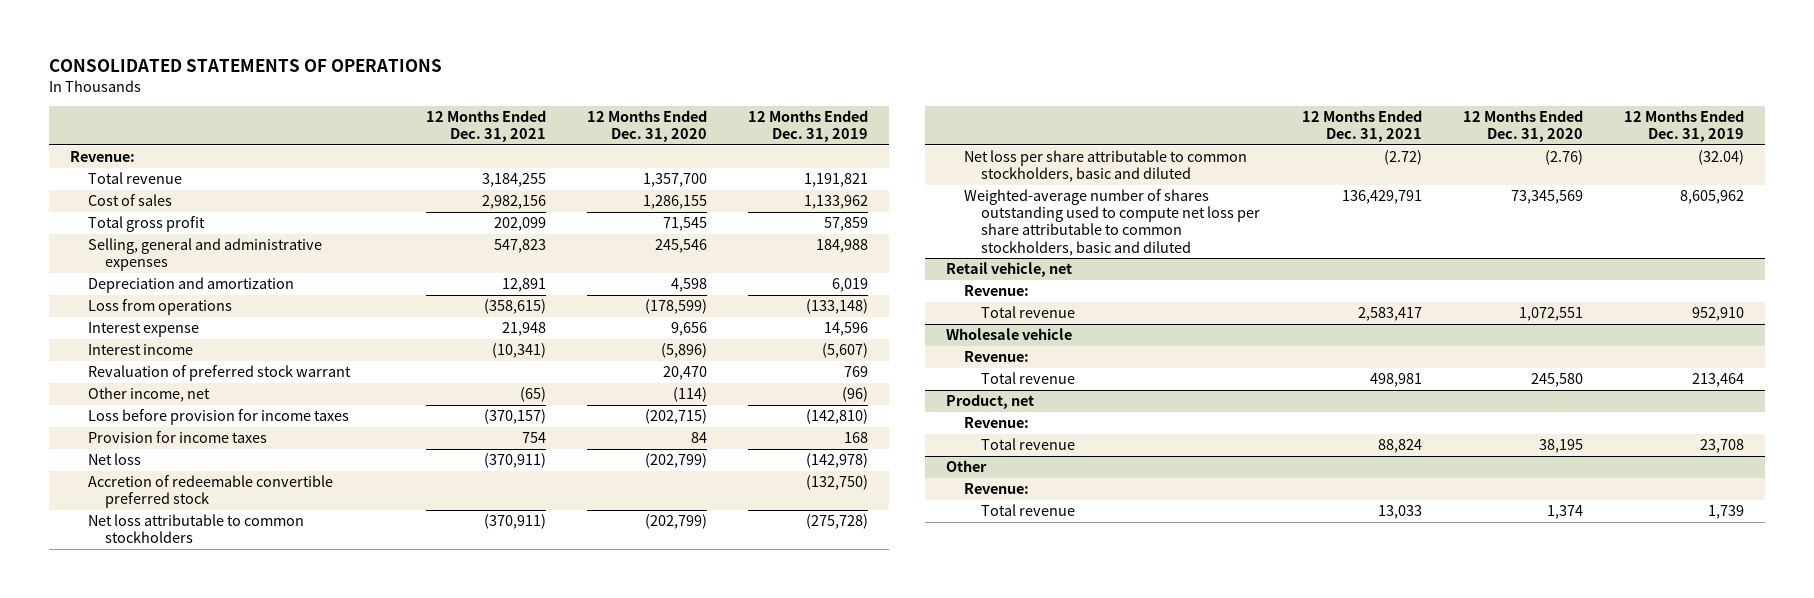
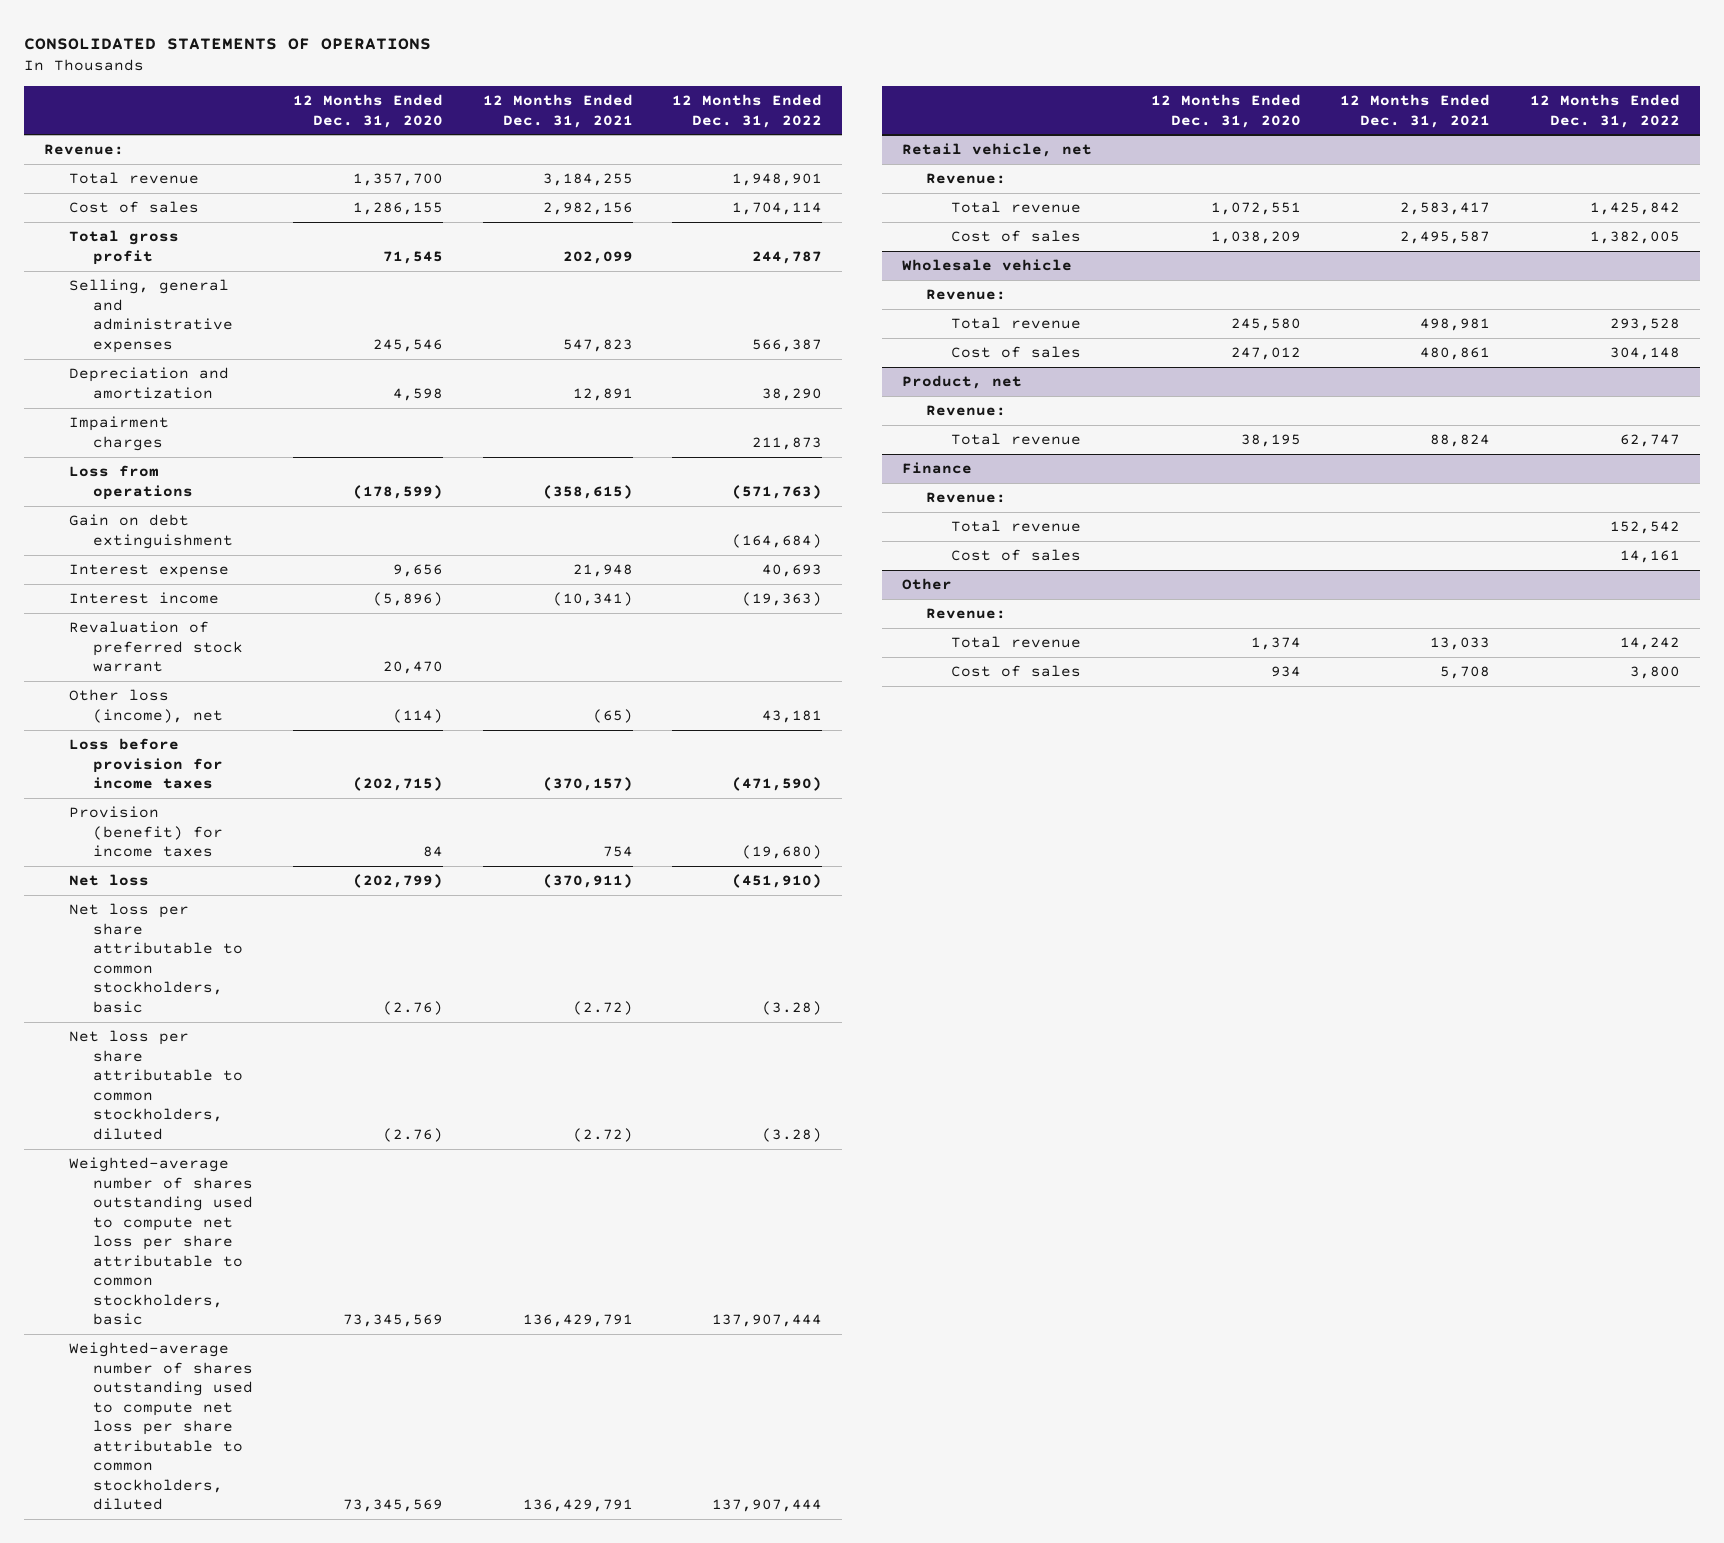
- | 12 Months Ended Dec. 31, 2021 | 12 Months Ended Dec. 31, 2020 | 12 Months Ended Dec. 31, 2019
+ | 12 Months Ended Dec. 31, 2020 | 12 Months Ended Dec. 31, 2021 | 12 Months Ended Dec. 31, 2022
+ Impairment charges | | | 211,873
+ Gain on debt extinguishment | | | (164,684)
- Other income, net | (65) | (114) | (96)
+ Other loss (income), net | (114) | (65) | 43,181
- Provision for income taxes | 754 | 84 | 168
+ Provision (benefit) for income taxes | 84 | 754 | (19,680)
- Accretion of redeemable convertible preferred stock | | | (132,750)
- Net loss attributable to common stockholders | (370,911) | (202,799) | (275,728)
- Net loss per share attributable to common stockholders, basic and diluted | (2.72) | (2.76) | (32.04)
- Weighted-average number of shares outstanding used to compute net loss per share attributable to common stockholders, basic and diluted | 136,429,791 | 73,345,569 | 8,605,962
+ Net loss per share attributable to common stockholders, basic | (2.76) | (2.72) | (3.28)
+ Net loss per share attributable to common stockholders, diluted | (2.76) | (2.72) | (3.28)
+ Weighted-average number of shares outstanding used to compute net loss per share attributable to common stockholders, basic | 73,345,569 | 136,429,791 | 137,907,444
+ Weighted-average number of shares outstanding used to compute net loss per share attributable to common stockholders, diluted | 73,345,569 | 136,429,791 | 137,907,444
@ Retail vehicle, net
+ Cost of sales | 1,038,209 | 2,495,587 | 1,382,005
@ Wholesale vehicle
+ Cost of sales | 247,012 | 480,861 | 304,148
+ Finance
+ Revenue:
+ Total revenue | | | 152,542
+ Cost of sales | | | 14,161
@ Other
+ Cost of sales | 934 | 5,708 | 3,800

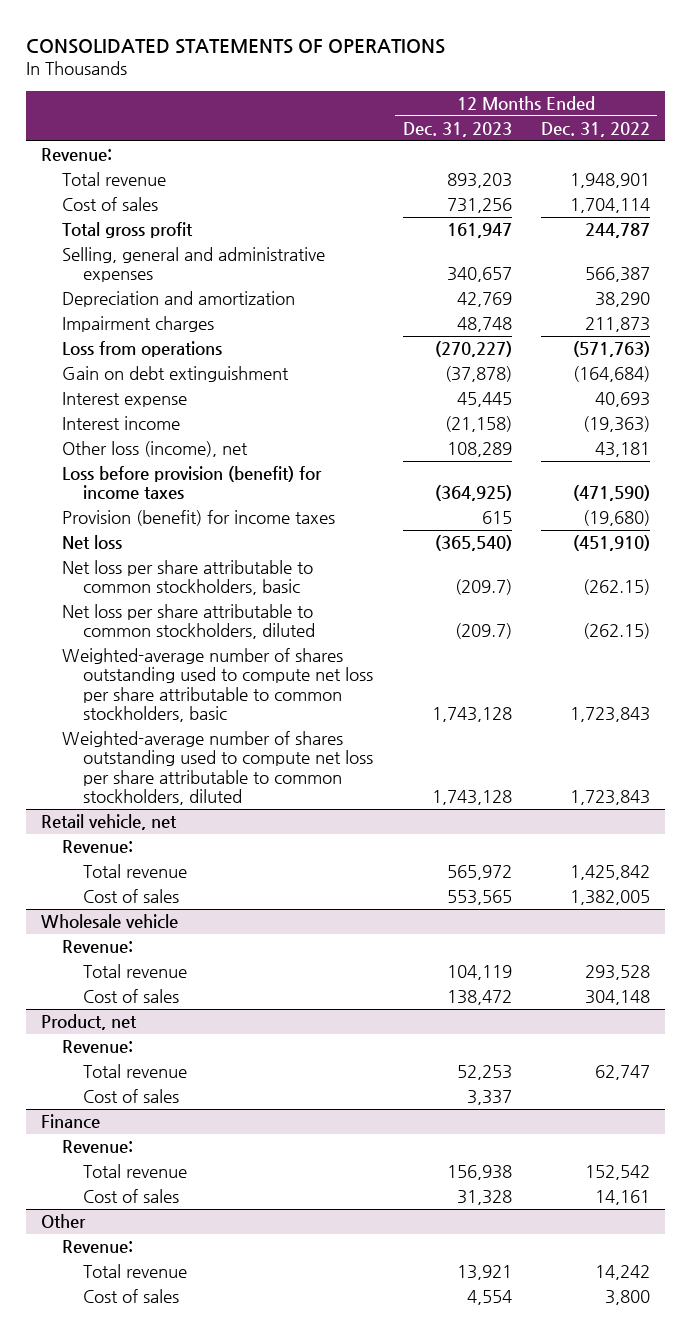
- | 12 Months Ended Dec. 31, 2020 | 12 Months Ended Dec. 31, 2021 | 12 Months Ended Dec. 31, 2022
+ | 12 Months Ended Dec. 31, 2023 | 12 Months Ended Dec. 31, 2022
- Revaluation of preferred stock warrant | 20,470 | |
- Loss before provision for income taxes | (202,715) | (370,157) | (471,590)
+ Loss before provision (benefit) for income taxes | (364,925) | (471,590)
- Net loss per share attributable to common stockholders, basic | (2.76) | (2.72) | (3.28)
- Net loss per share attributable to common stockholders, diluted | (2.76) | (2.72) | (3.28)
- Weighted-average number of shares outstanding used to compute net loss per share attributable to common stockholders, basic | 73,345,569 | 136,429,791 | 137,907,444
- Weighted-average number of shares outstanding used to compute net loss per share attributable to common stockholders, diluted | 73,345,569 | 136,429,791 | 137,907,444
+ Net loss per share attributable to common stockholders, basic | (209.7) | (262.15)
+ Net loss per share attributable to common stockholders, diluted | (209.7) | (262.15)
+ Weighted-average number of shares outstanding used to compute net loss per share attributable to common stockholders, basic | 1,743,128 | 1,723,843
+ Weighted-average number of shares outstanding used to compute net loss per share attributable to common stockholders, diluted | 1,743,128 | 1,723,843
@ Product, net
+ Cost of sales | 3,337 |

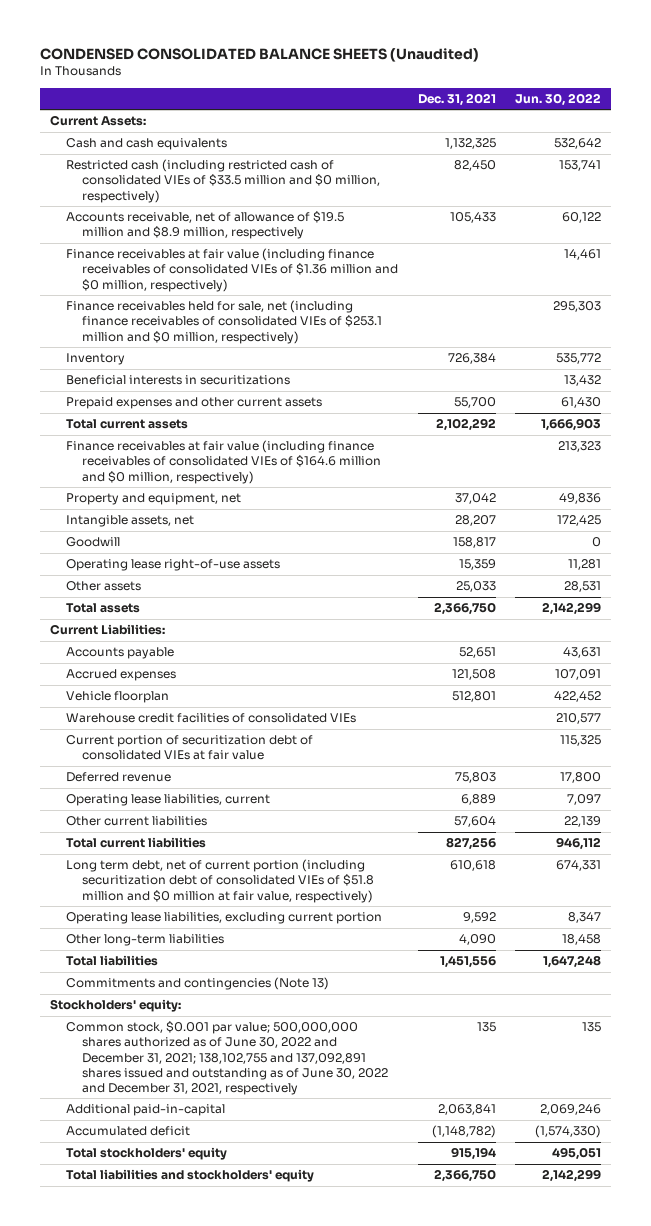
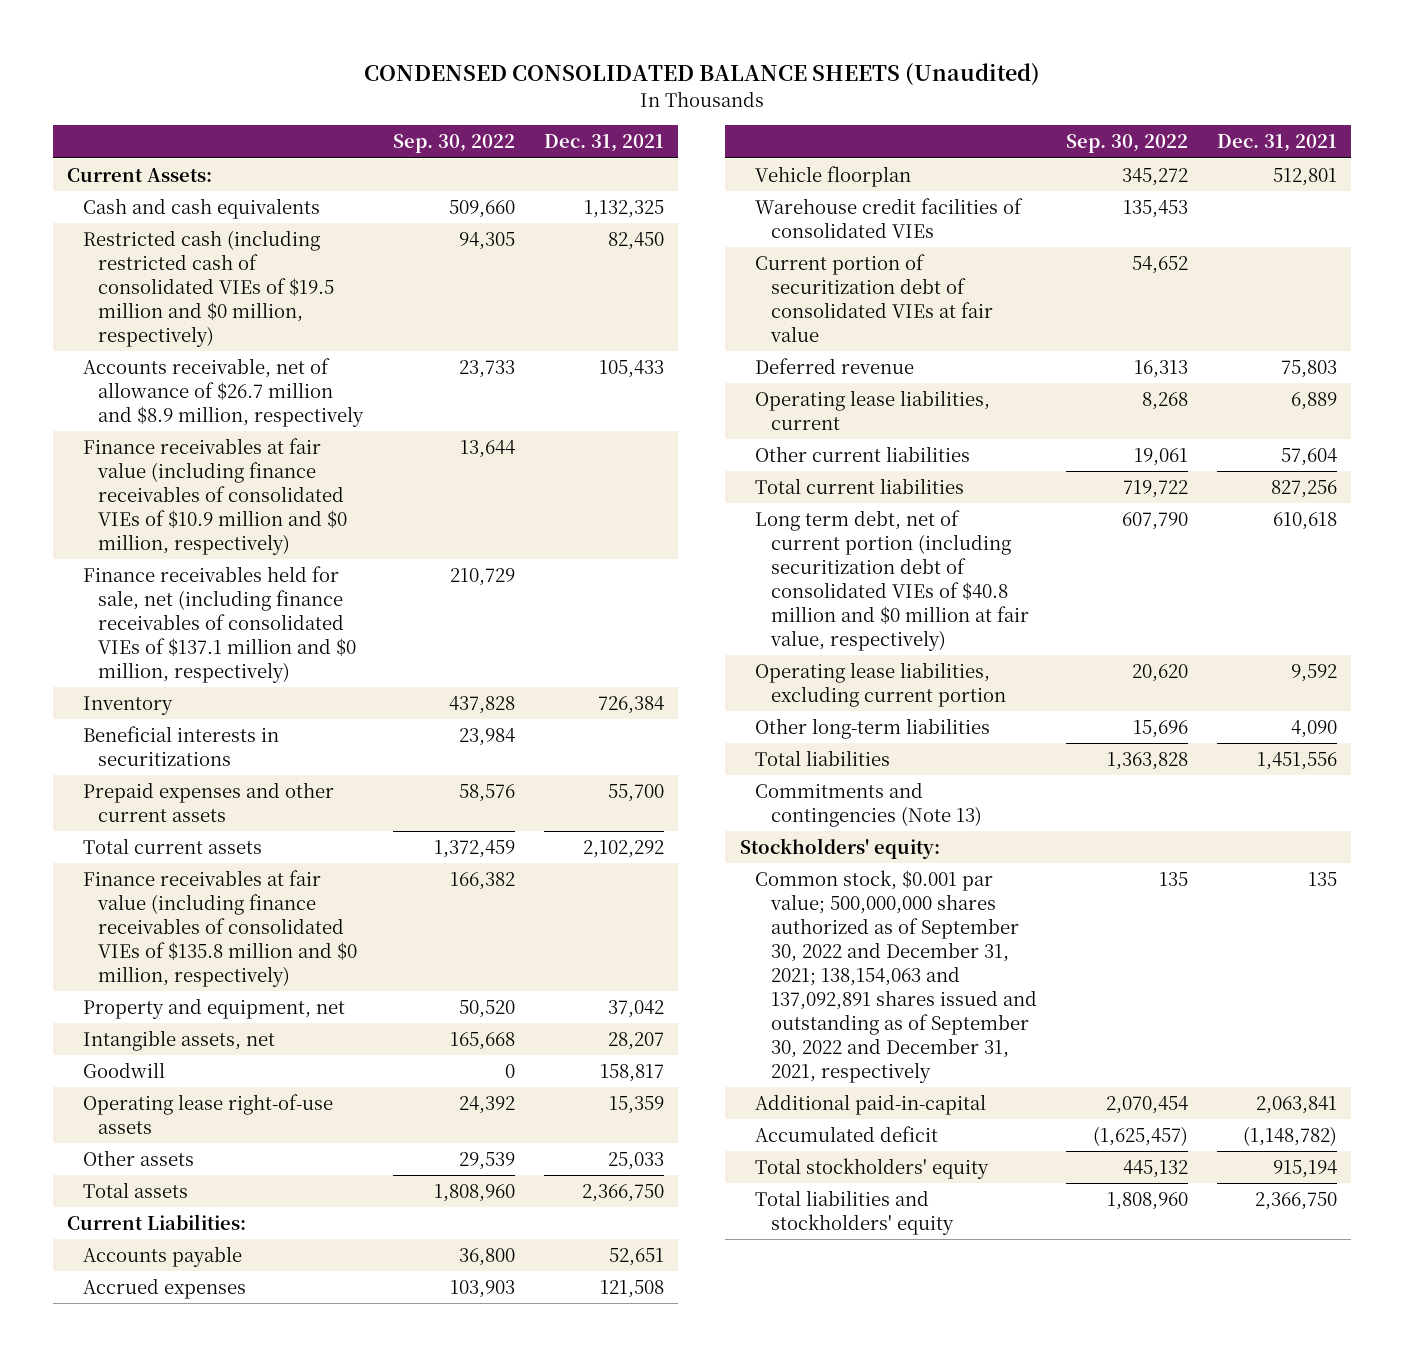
- | Dec. 31, 2021 | Jun. 30, 2022
+ | Sep. 30, 2022 | Dec. 31, 2021
- Restricted cash (including restricted cash of consolidated VIEs of $33.5 million and $0 million, respectively) | 82,450 | 153,741
- Accounts receivable, net of allowance of $19.5 million and $8.9 million, respectively | 105,433 | 60,122
- Finance receivables at fair value (including finance receivables of consolidated VIEs of $1.36 million and $0 million, respectively) | | 14,461
- Finance receivables held for sale, net (including finance receivables of consolidated VIEs of $253.1 million and $0 million, respectively) | | 295,303
+ Restricted cash (including restricted cash of consolidated VIEs of $19.5 million and $0 million, respectively) | 94,305 | 82,450
+ Accounts receivable, net of allowance of $26.7 million and $8.9 million, respectively | 23,733 | 105,433
+ Finance receivables at fair value (including finance receivables of consolidated VIEs of $10.9 million and $0 million, respectively) | 13,644 |
+ Finance receivables held for sale, net (including finance receivables of consolidated VIEs of $137.1 million and $0 million, respectively) | 210,729 |
- Finance receivables at fair value (including finance receivables of consolidated VIEs of $164.6 million and $0 million, respectively) | | 213,323
+ Finance receivables at fair value (including finance receivables of consolidated VIEs of $135.8 million and $0 million, respectively) | 166,382 |
- Long term debt, net of current portion (including securitization debt of consolidated VIEs of $51.8 million and $0 million at fair value, respectively) | 610,618 | 674,331
+ Long term debt, net of current portion (including securitization debt of consolidated VIEs of $40.8 million and $0 million at fair value, respectively) | 607,790 | 610,618
- Common stock, $0.001 par value; 500,000,000 shares authorized as of June 30, 2022 and December 31, 2021; 138,102,755 and 137,092,891 shares issued and outstanding as of June 30, 2022 and December 31, 2021, respectively | 135 | 135
+ Common stock, $0.001 par value; 500,000,000 shares authorized as of September 30, 2022 and December 31, 2021; 138,154,063 and 137,092,891 shares issued and outstanding as of September 30, 2022 and December 31, 2021, respectively | 135 | 135

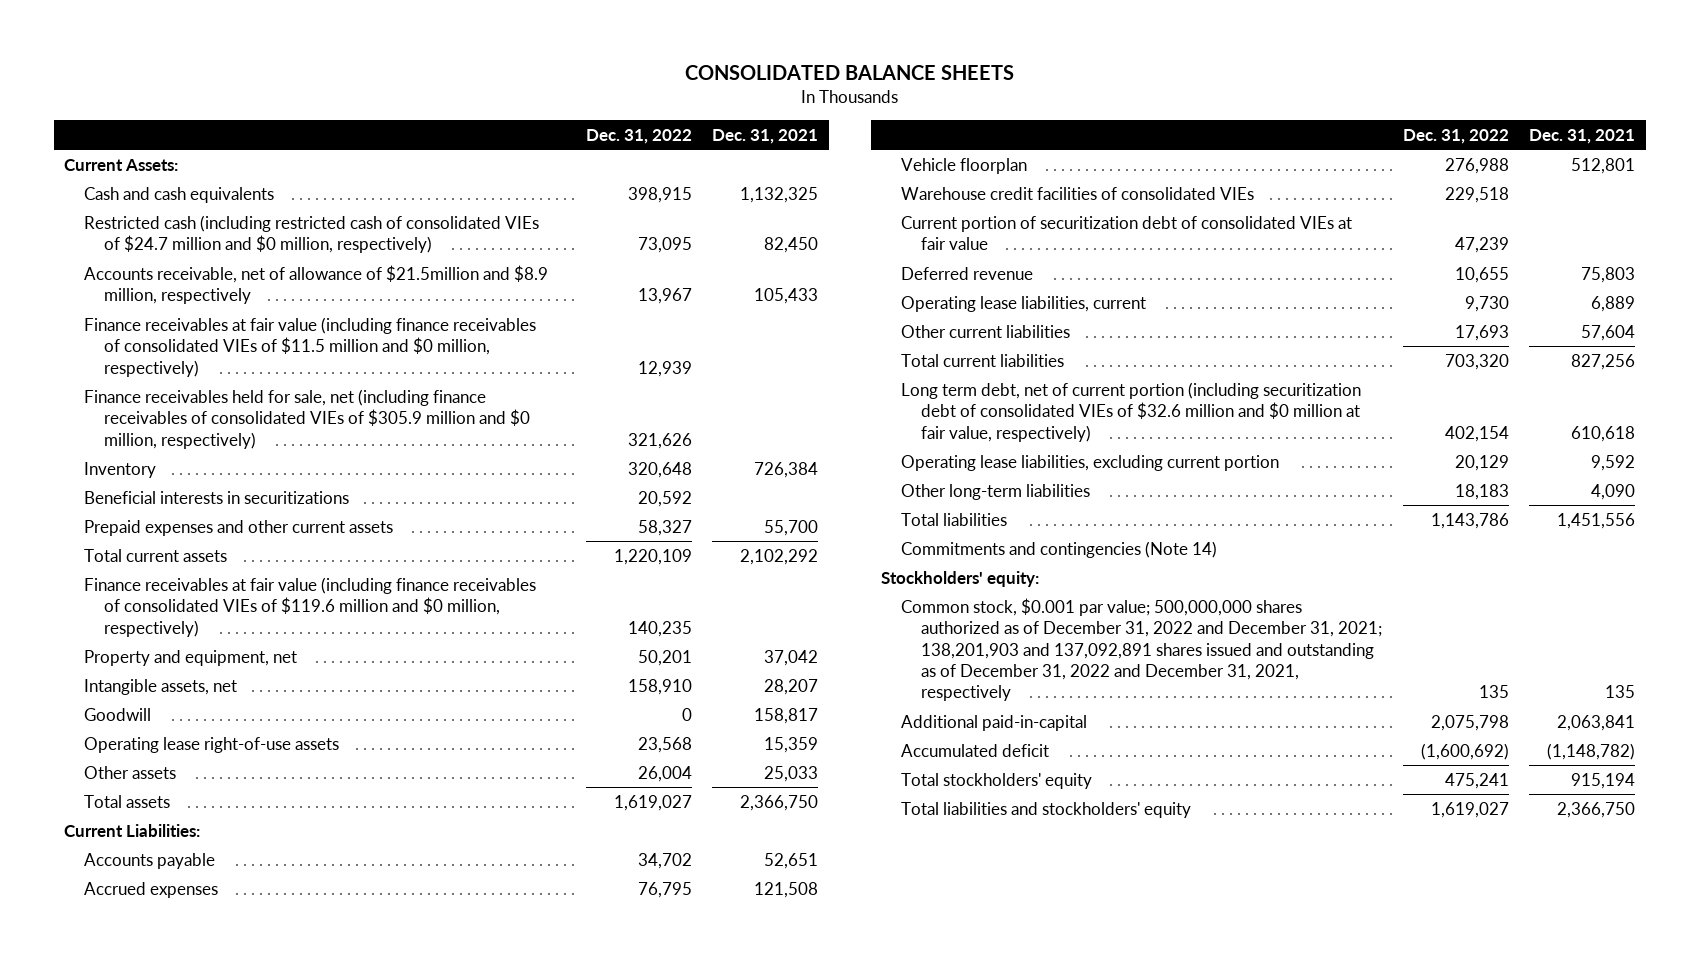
- CONDENSED CONSOLIDATED BALANCE SHEETS (Unaudited)
+ CONSOLIDATED BALANCE SHEETS
- | Sep. 30, 2022 | Dec. 31, 2021
+ | Dec. 31, 2022 | Dec. 31, 2021
- Restricted cash (including restricted cash of consolidated VIEs of $19.5 million and $0 million, respectively) | 94,305 | 82,450
- Accounts receivable, net of allowance of $26.7 million and $8.9 million, respectively | 23,733 | 105,433
- Finance receivables at fair value (including finance receivables of consolidated VIEs of $10.9 million and $0 million, respectively) | 13,644 |
- Finance receivables held for sale, net (including finance receivables of consolidated VIEs of $137.1 million and $0 million, respectively) | 210,729 |
+ Restricted cash (including restricted cash of consolidated VIEs of $24.7 million and $0 million, respectively) | 73,095 | 82,450
+ Accounts receivable, net of allowance of $21.5million and $8.9 million, respectively | 13,967 | 105,433
+ Finance receivables at fair value (including finance receivables of consolidated VIEs of $11.5 million and $0 million, respectively) | 12,939 |
+ Finance receivables held for sale, net (including finance receivables of consolidated VIEs of $305.9 million and $0 million, respectively) | 321,626 |
- Finance receivables at fair value (including finance receivables of consolidated VIEs of $135.8 million and $0 million, respectively) | 166,382 |
+ Finance receivables at fair value (including finance receivables of consolidated VIEs of $119.6 million and $0 million, respectively) | 140,235 |
- Long term debt, net of current portion (including securitization debt of consolidated VIEs of $40.8 million and $0 million at fair value, respectively) | 607,790 | 610,618
+ Long term debt, net of current portion (including securitization debt of consolidated VIEs of $32.6 million and $0 million at fair value, respectively) | 402,154 | 610,618
- Commitments and contingencies (Note 13)
+ Commitments and contingencies (Note 14)
- Common stock, $0.001 par value; 500,000,000 shares authorized as of September 30, 2022 and December 31, 2021; 138,154,063 and 137,092,891 shares issued and outstanding as of September 30, 2022 and December 31, 2021, respectively | 135 | 135
+ Common stock, $0.001 par value; 500,000,000 shares authorized as of December 31, 2022 and December 31, 2021; 138,201,903 and 137,092,891 shares issued and outstanding as of December 31, 2022 and December 31, 2021, respectively | 135 | 135

